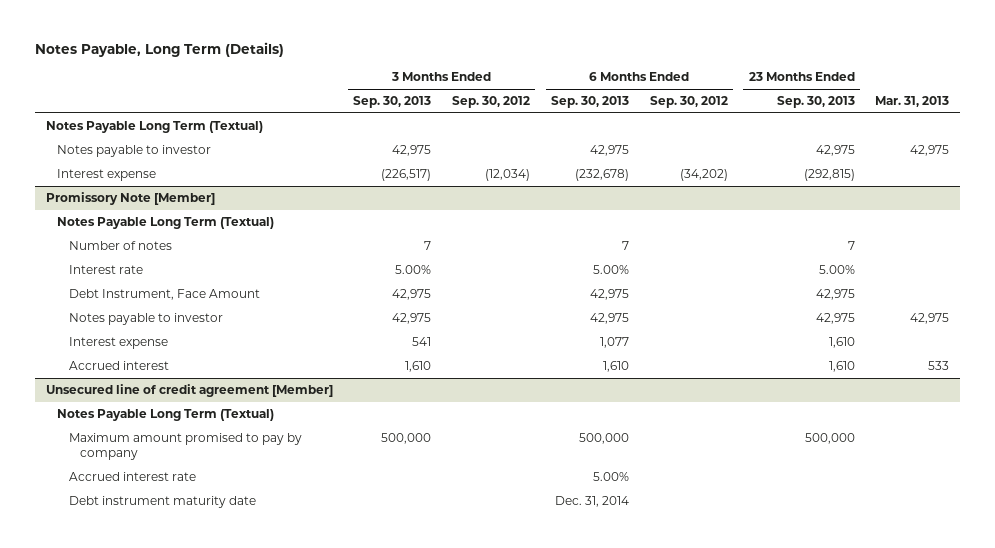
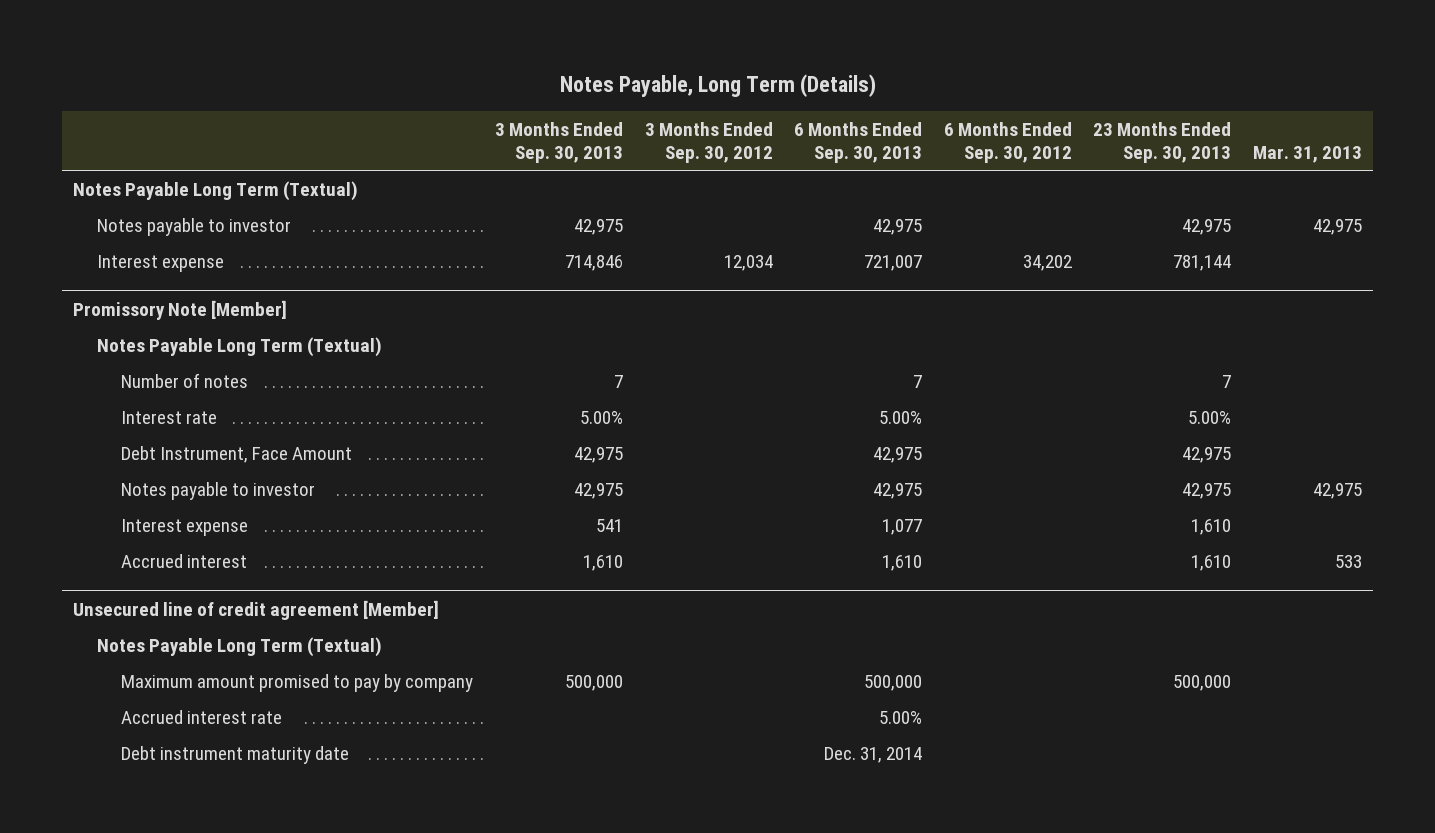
- Interest expense | (226,517) | (12,034) | (232,678) | (34,202) | (292,815) |
+ Interest expense | 714,846 | 12,034 | 721,007 | 34,202 | 781,144 |

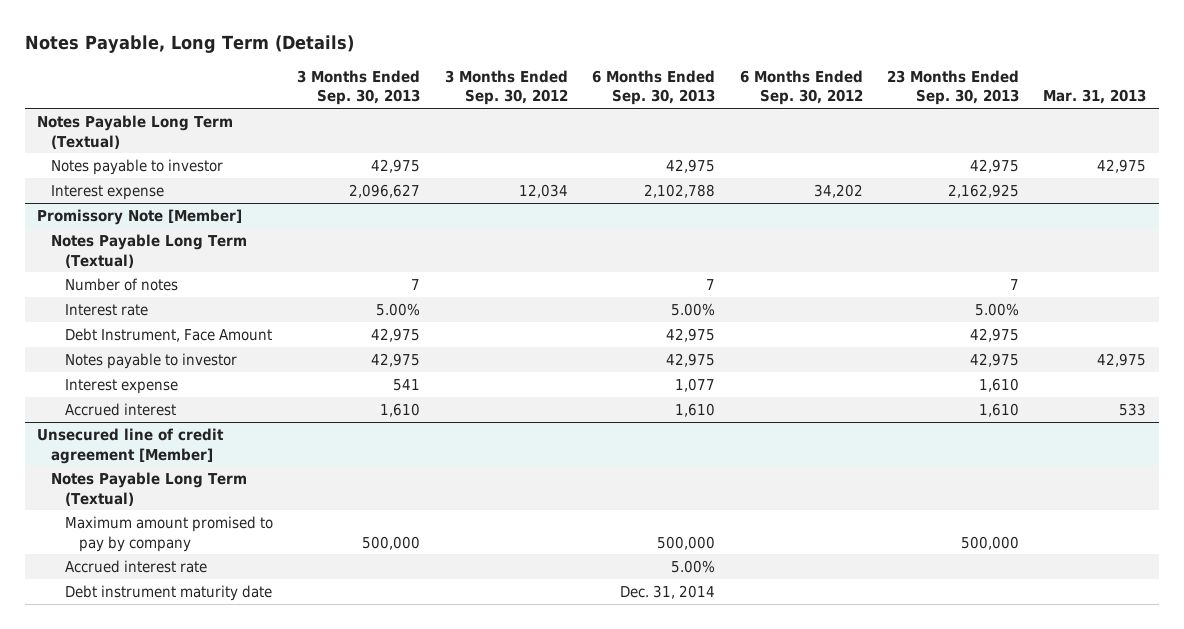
- Interest expense | 714,846 | 12,034 | 721,007 | 34,202 | 781,144 |
+ Interest expense | 2,096,627 | 12,034 | 2,102,788 | 34,202 | 2,162,925 |

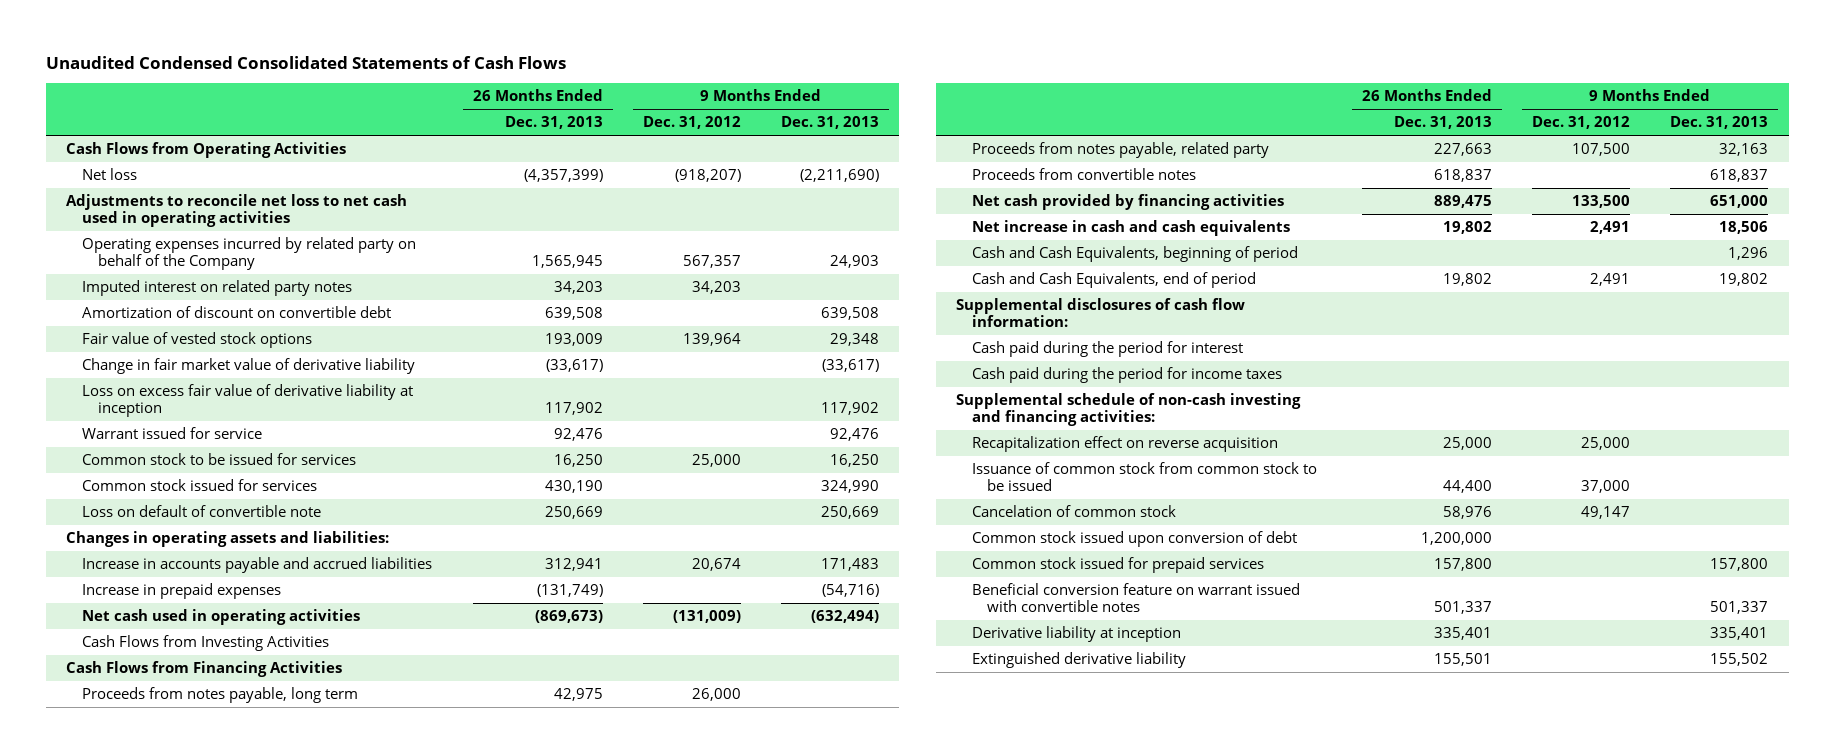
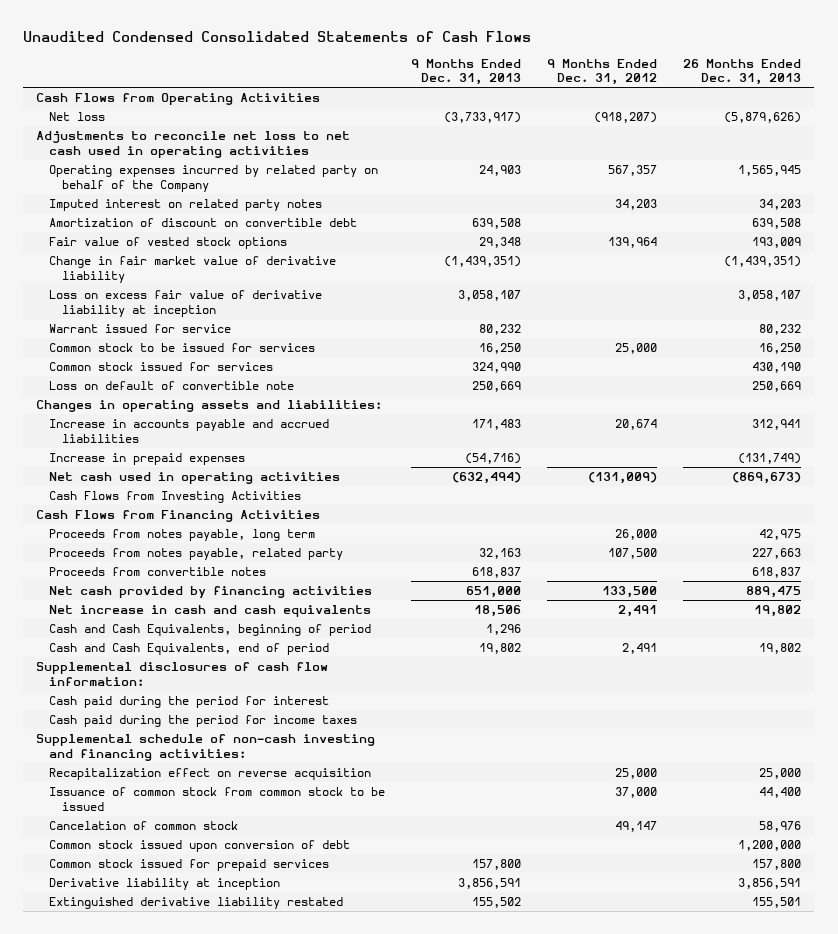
- | 26 Months Ended Dec. 31, 2013 | 9 Months Ended Dec. 31, 2012 | 9 Months Ended Dec. 31, 2013
+ | 9 Months Ended Dec. 31, 2013 | 9 Months Ended Dec. 31, 2012 | 26 Months Ended Dec. 31, 2013
- Net loss | (4,357,399) | (918,207) | (2,211,690)
+ Net loss | (3,733,917) | (918,207) | (5,879,626)
- Change in fair market value of derivative liability | (33,617) | | (33,617)
- Loss on excess fair value of derivative liability at inception | 117,902 | | 117,902
- Warrant issued for service | 92,476 | | 92,476
+ Change in fair market value of derivative liability | (1,439,351) | | (1,439,351)
+ Loss on excess fair value of derivative liability at inception | 3,058,107 | | 3,058,107
+ Warrant issued for service | 80,232 | | 80,232
- Beneficial conversion feature on warrant issued with convertible notes | 501,337 | | 501,337
- Derivative liability at inception | 335,401 | | 335,401
- Extinguished derivative liability | 155,501 | | 155,502
+ Derivative liability at inception | 3,856,591 | | 3,856,591
+ Extinguished derivative liability restated | 155,502 | | 155,501

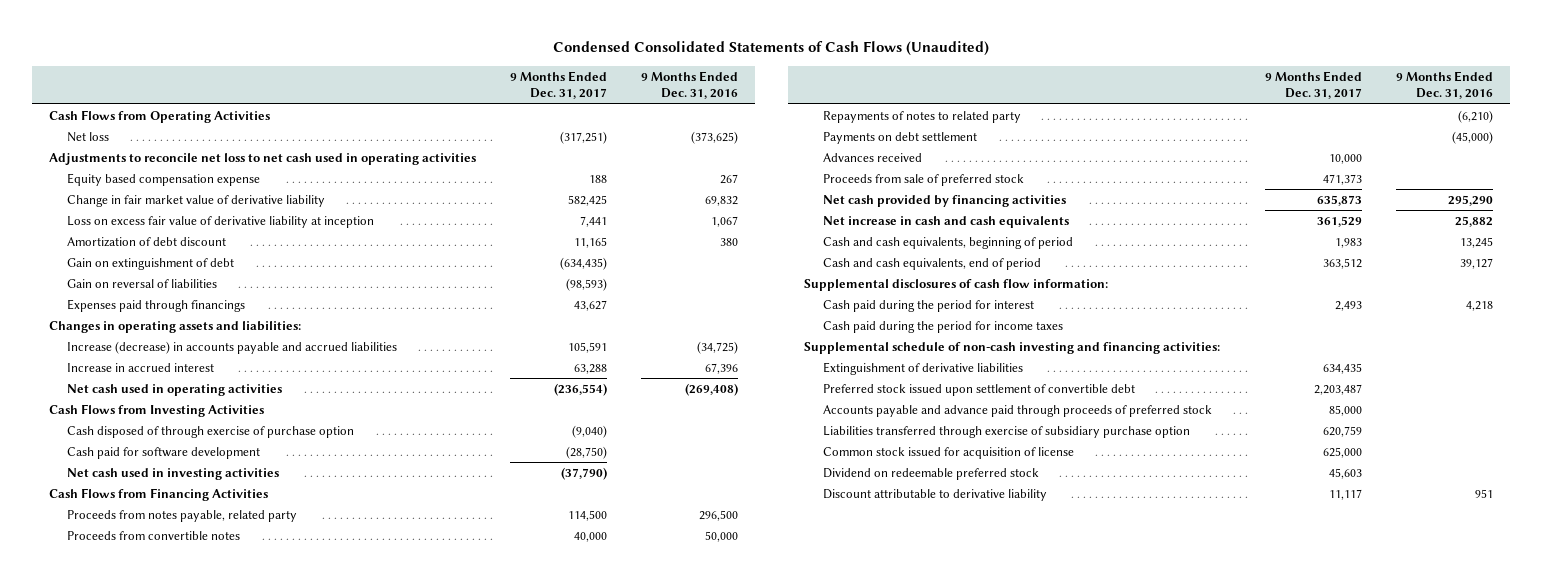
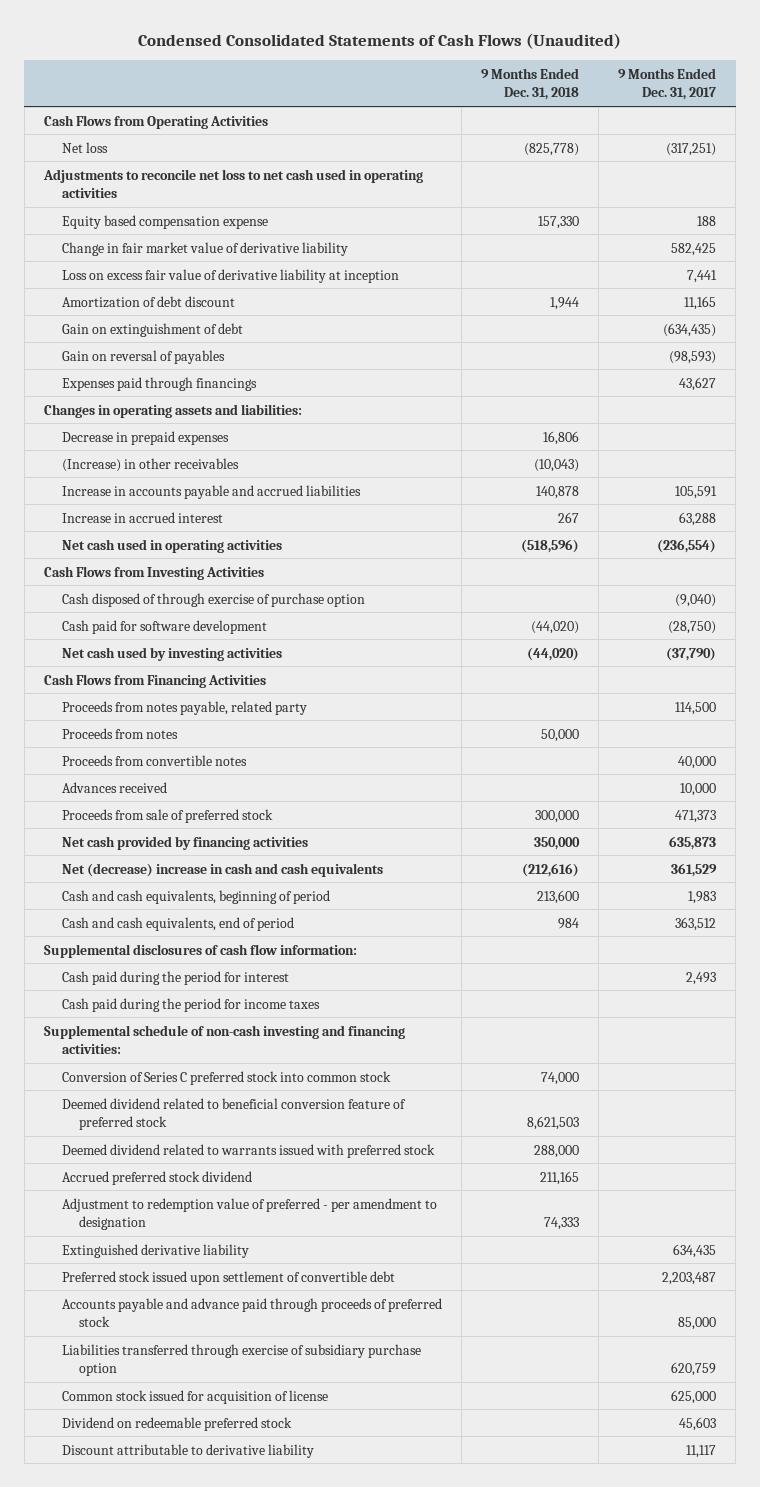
- | 9 Months Ended Dec. 31, 2017 | 9 Months Ended Dec. 31, 2016
+ | 9 Months Ended Dec. 31, 2018 | 9 Months Ended Dec. 31, 2017
- Gain on reversal of liabilities | (98,593) |
+ Gain on reversal of payables | | (98,593)
- Increase (decrease) in accounts payable and accrued liabilities | 105,591 | (34,725)
+ Decrease in prepaid expenses | 16,806 |
+ (Increase) in other receivables | (10,043) |
+ Increase in accounts payable and accrued liabilities | 140,878 | 105,591
- Net cash used in investing activities | (37,790) |
+ Net cash used by investing activities | (44,020) | (37,790)
+ Proceeds from notes | 50,000 |
- Repayments of notes to related party | | (6,210)
- Payments on debt settlement | | (45,000)
- Net increase in cash and cash equivalents | 361,529 | 25,882
+ Net (decrease) increase in cash and cash equivalents | (212,616) | 361,529
- Extinguishment of derivative liabilities | 634,435 |
+ Conversion of Series C preferred stock into common stock | 74,000 |
+ Deemed dividend related to beneficial conversion feature of preferred stock | 8,621,503 |
+ Deemed dividend related to warrants issued with preferred stock | 288,000 |
+ Accrued preferred stock dividend | 211,165 |
+ Adjustment to redemption value of preferred - per amendment to designation | 74,333 |
+ Extinguished derivative liability | | 634,435

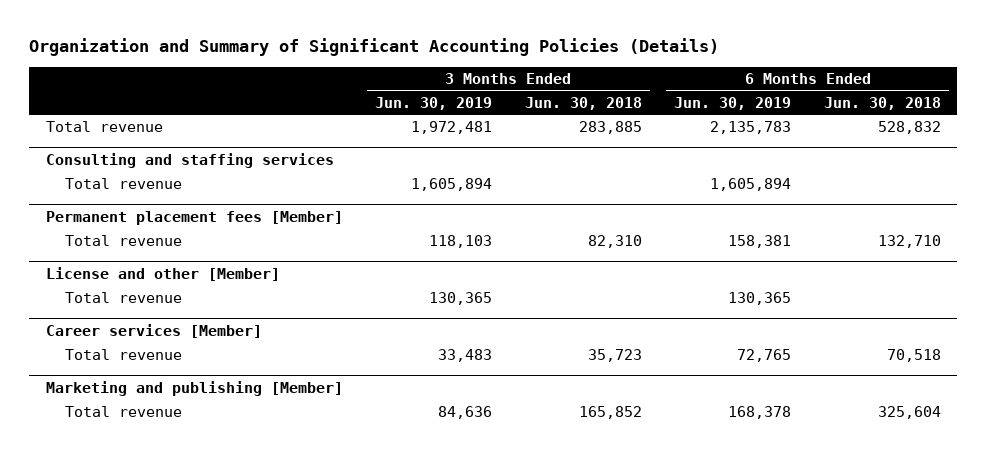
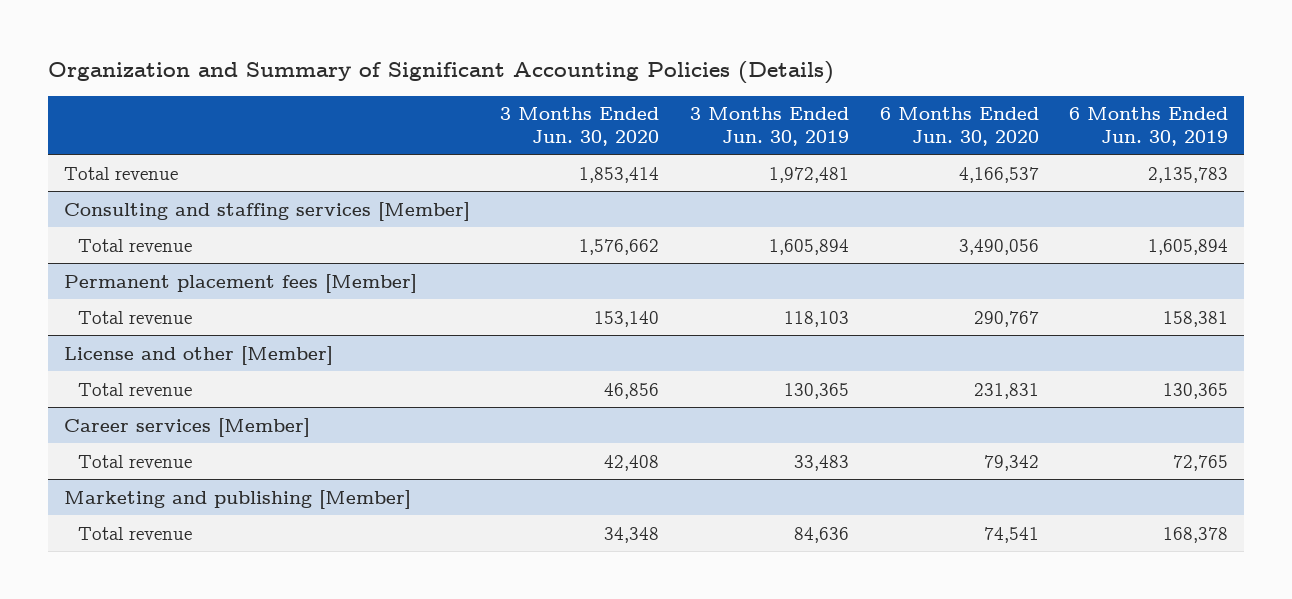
- | 3 Months Ended Jun. 30, 2019 | 3 Months Ended Jun. 30, 2018 | 6 Months Ended Jun. 30, 2019 | 6 Months Ended Jun. 30, 2018
+ | 3 Months Ended Jun. 30, 2020 | 3 Months Ended Jun. 30, 2019 | 6 Months Ended Jun. 30, 2020 | 6 Months Ended Jun. 30, 2019
- Consulting and staffing services
+ Consulting and staffing services [Member]

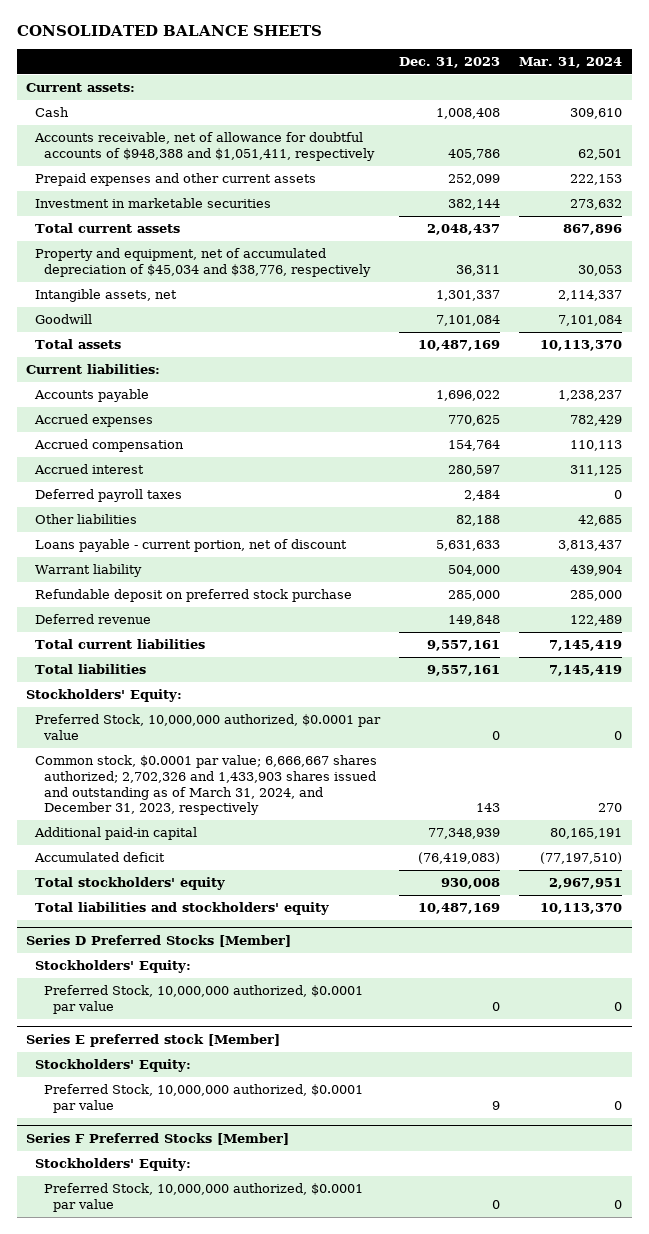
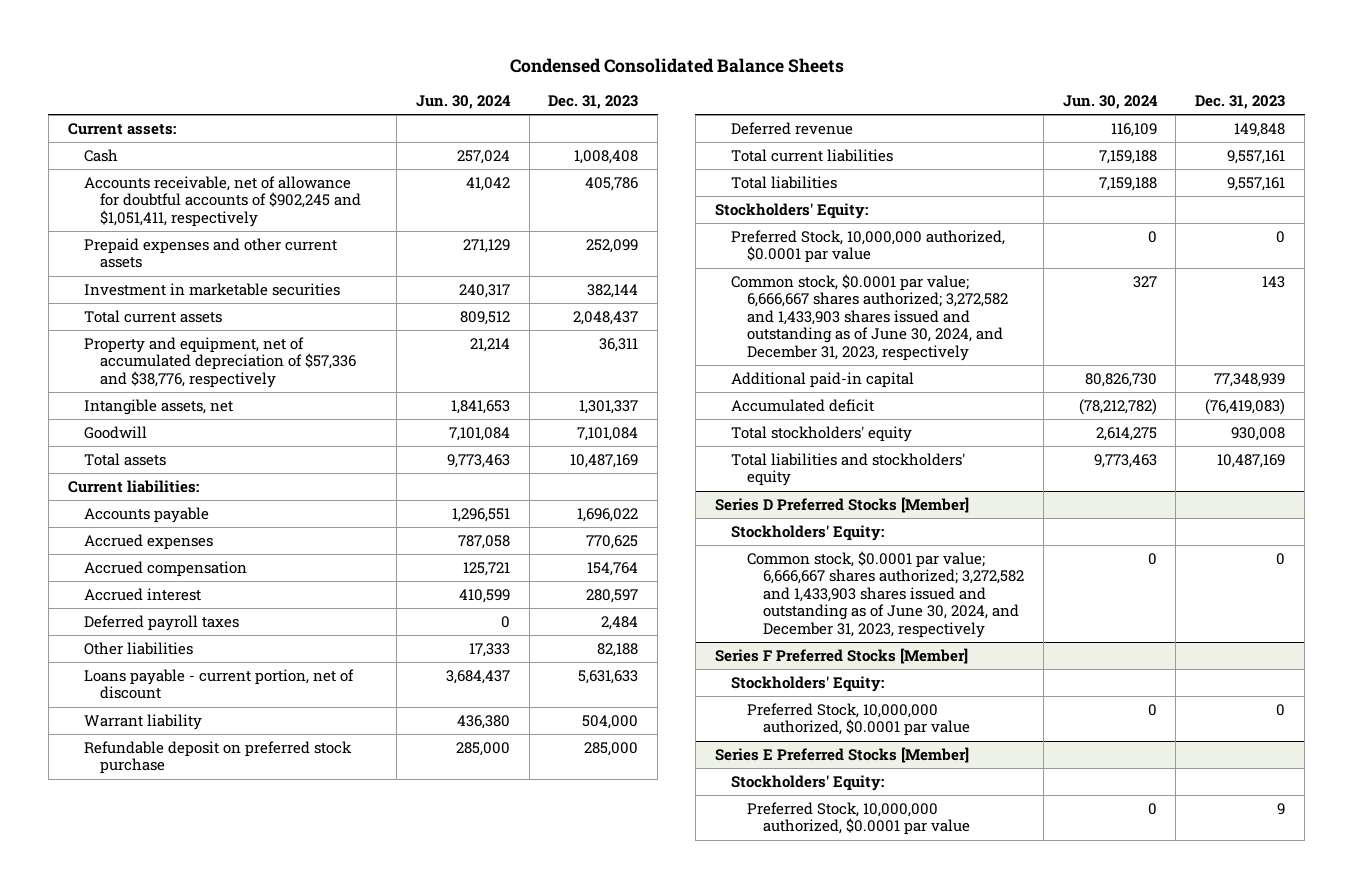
- CONSOLIDATED BALANCE SHEETS
+ Condensed Consolidated Balance Sheets
- | Dec. 31, 2023 | Mar. 31, 2024
+ | Jun. 30, 2024 | Dec. 31, 2023
- Accounts receivable, net of allowance for doubtful accounts of $948,388 and $1,051,411, respectively | 405,786 | 62,501
+ Accounts receivable, net of allowance for doubtful accounts of $902,245 and $1,051,411, respectively | 41,042 | 405,786
- Property and equipment, net of accumulated depreciation of $45,034 and $38,776, respectively | 36,311 | 30,053
+ Property and equipment, net of accumulated depreciation of $57,336 and $38,776, respectively | 21,214 | 36,311
- Common stock, $0.0001 par value; 6,666,667 shares authorized; 2,702,326 and 1,433,903 shares issued and outstanding as of March 31, 2024, and December 31, 2023, respectively | 143 | 270
+ Common stock, $0.0001 par value; 6,666,667 shares authorized; 3,272,582 and 1,433,903 shares issued and outstanding as of June 30, 2024, and December 31, 2023, respectively | 327 | 143
@ Series D Preferred Stocks [Member]
- Preferred Stock, 10,000,000 authorized, $0.0001 par value | 0 | 0
- Series E preferred stock [Member]
- Stockholders' Equity:
- Preferred Stock, 10,000,000 authorized, $0.0001 par value | 9 | 0
@ Series D Preferred Stocks [Member]
+ Common stock, $0.0001 par value; 6,666,667 shares authorized; 3,272,582 and 1,433,903 shares issued and outstanding as of June 30, 2024, and December 31, 2023, respectively | 0 | 0
+ Series E Preferred Stocks [Member]
+ Stockholders' Equity:
+ Preferred Stock, 10,000,000 authorized, $0.0001 par value | 0 | 9

